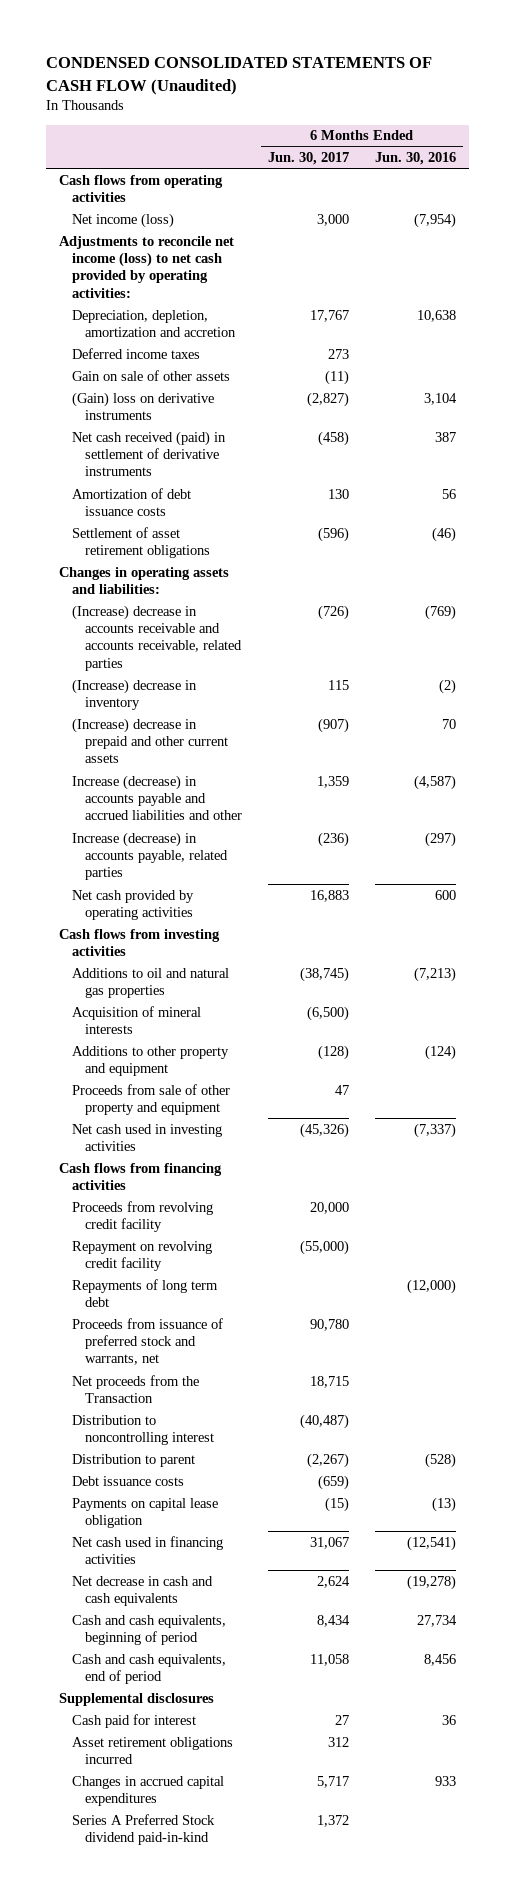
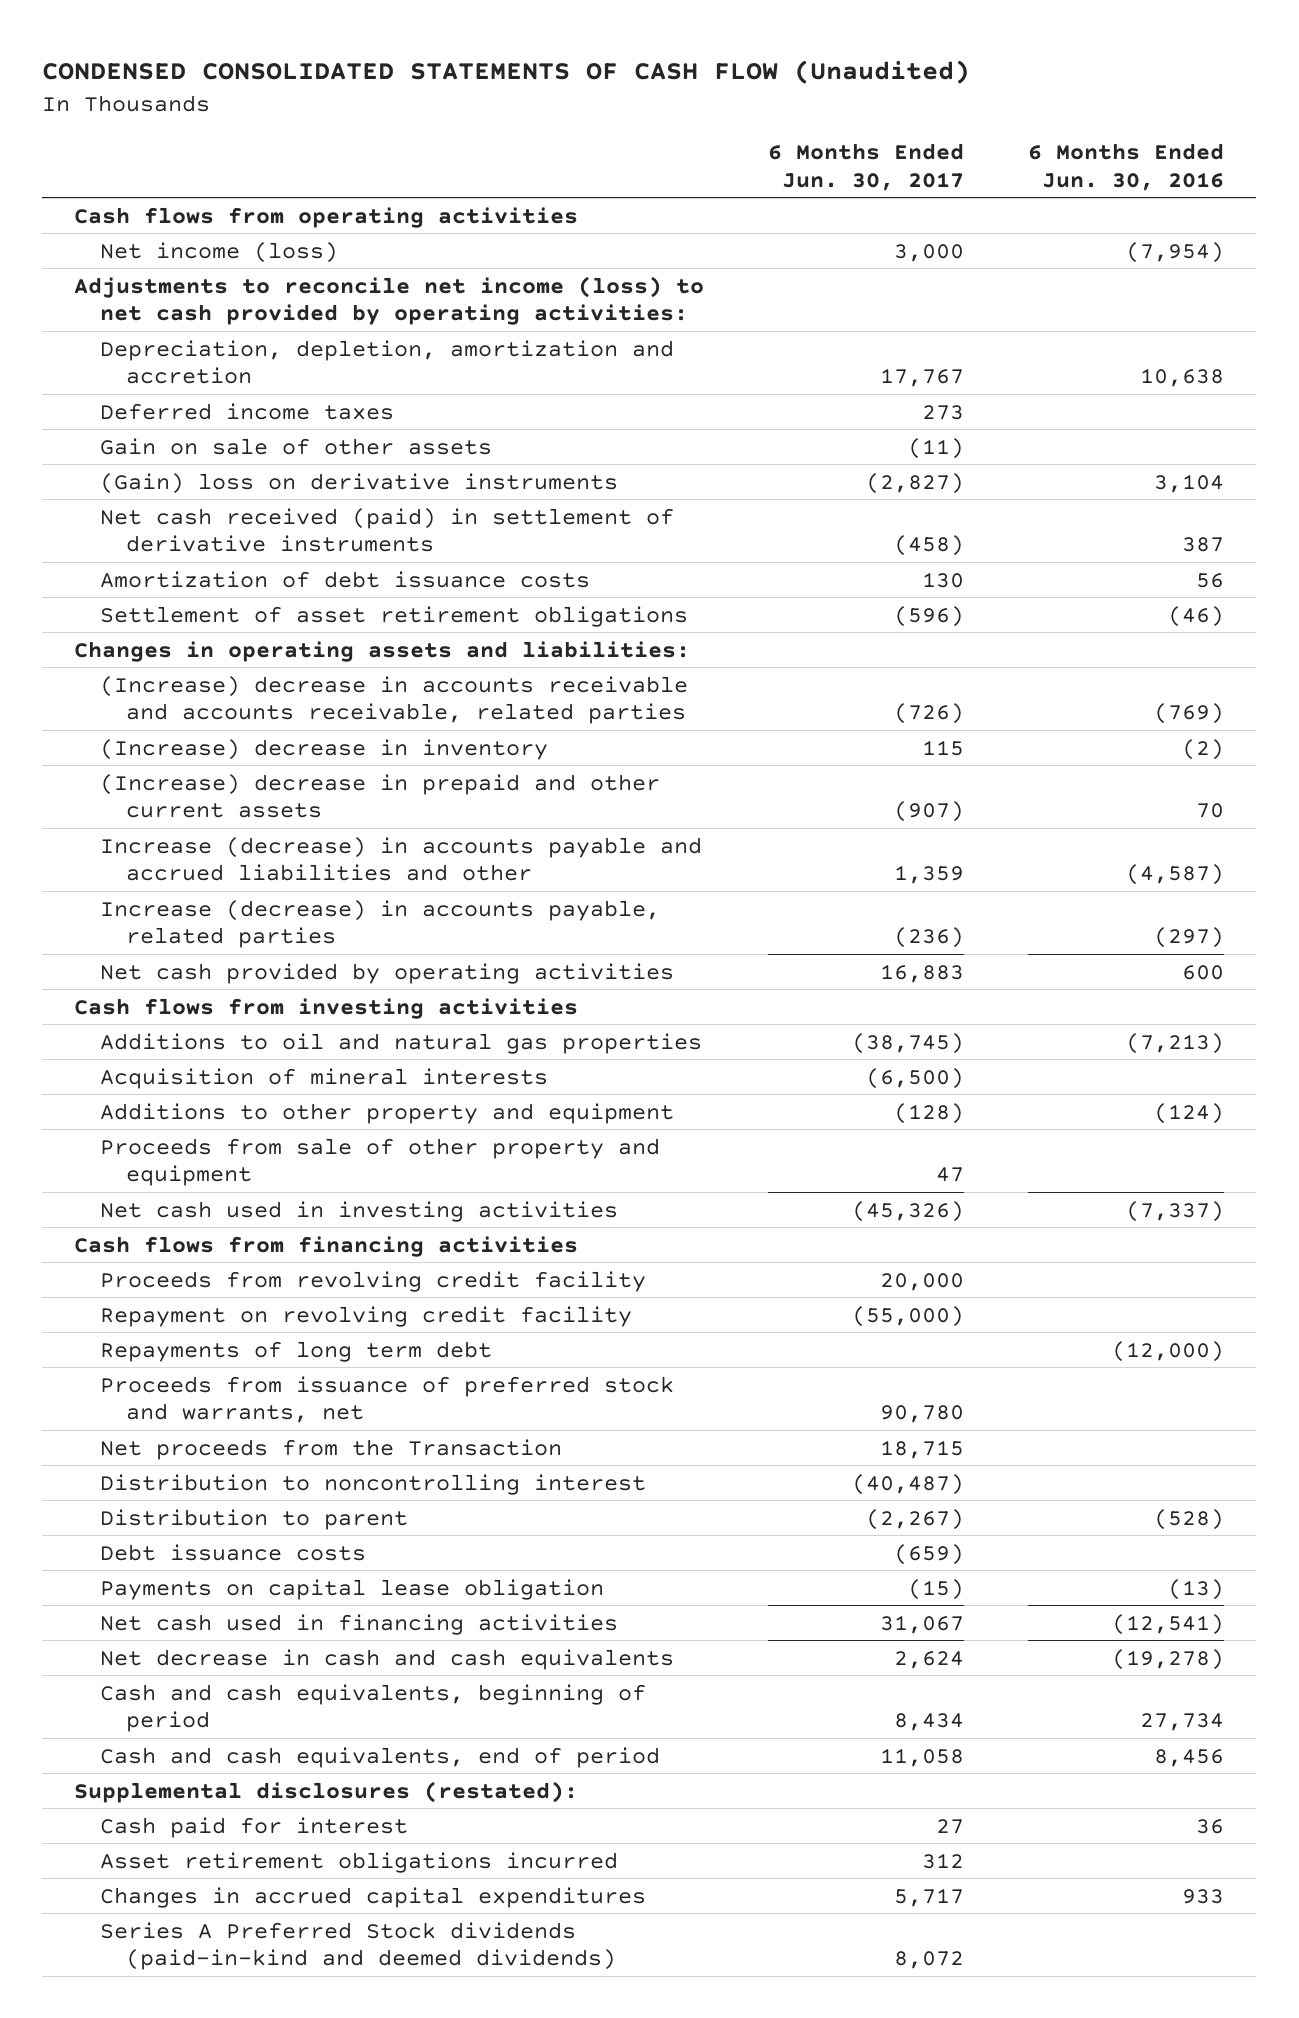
- Supplemental disclosures
+ Supplemental disclosures (restated):
- Series A Preferred Stock dividend paid-in-kind | 1,372 |
+ Series A Preferred Stock dividends (paid-in-kind and deemed dividends) | 8,072 |

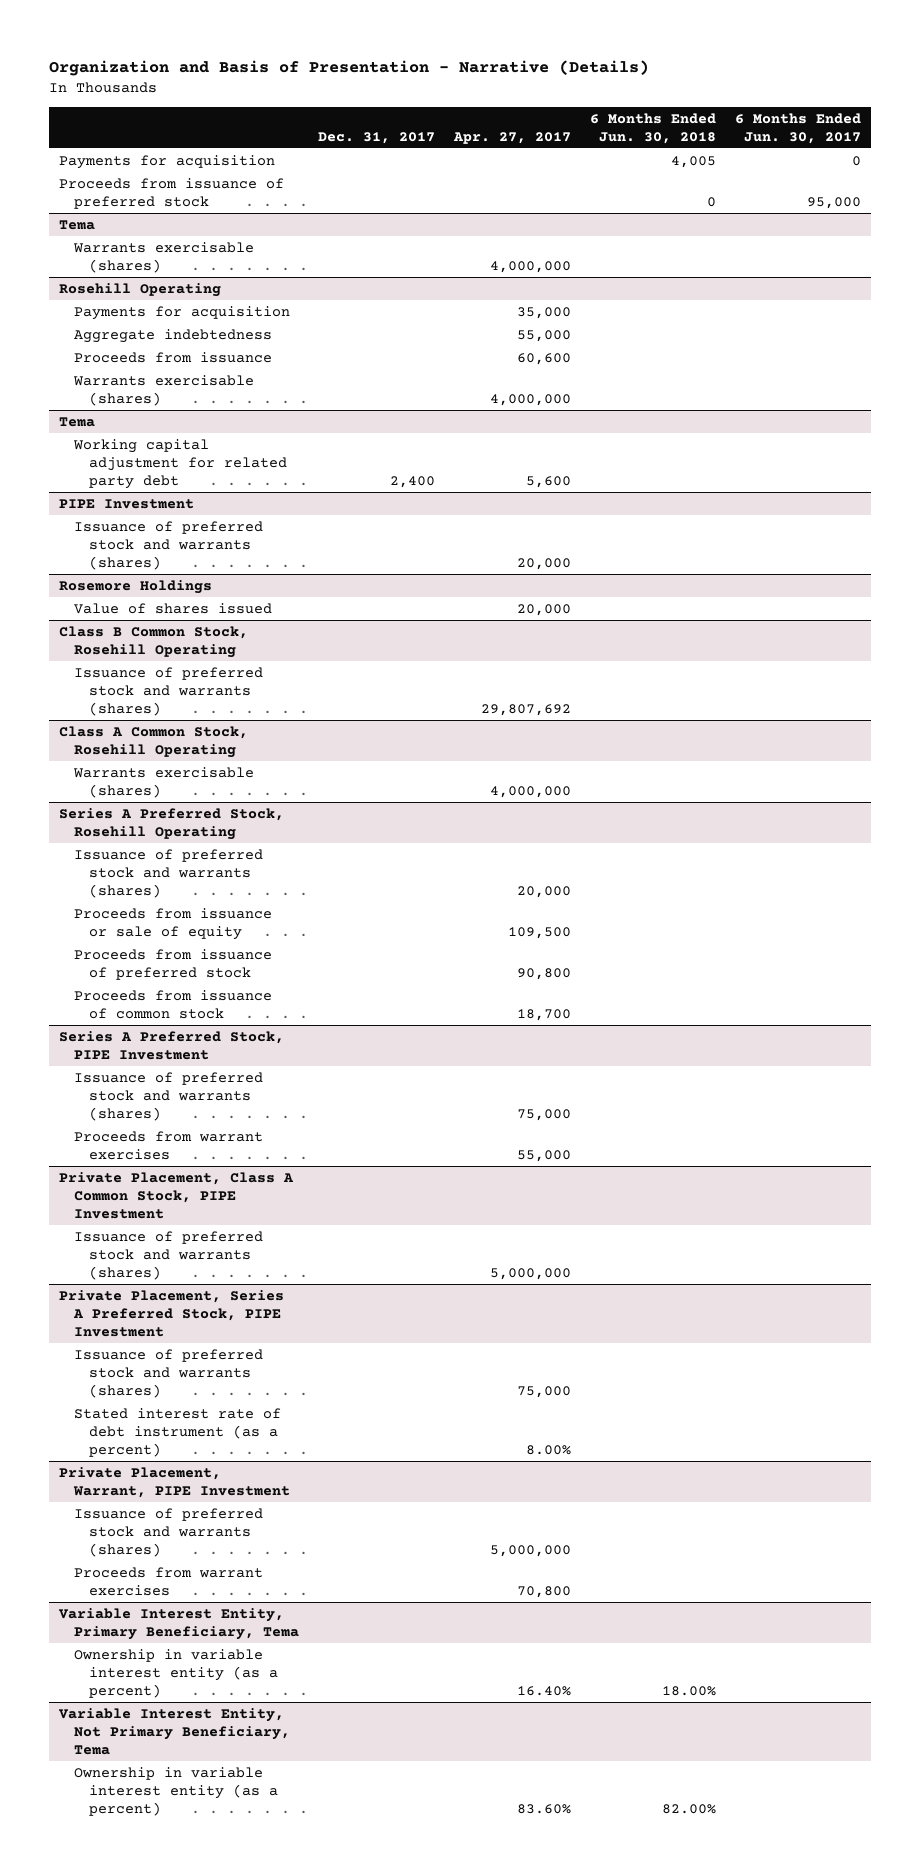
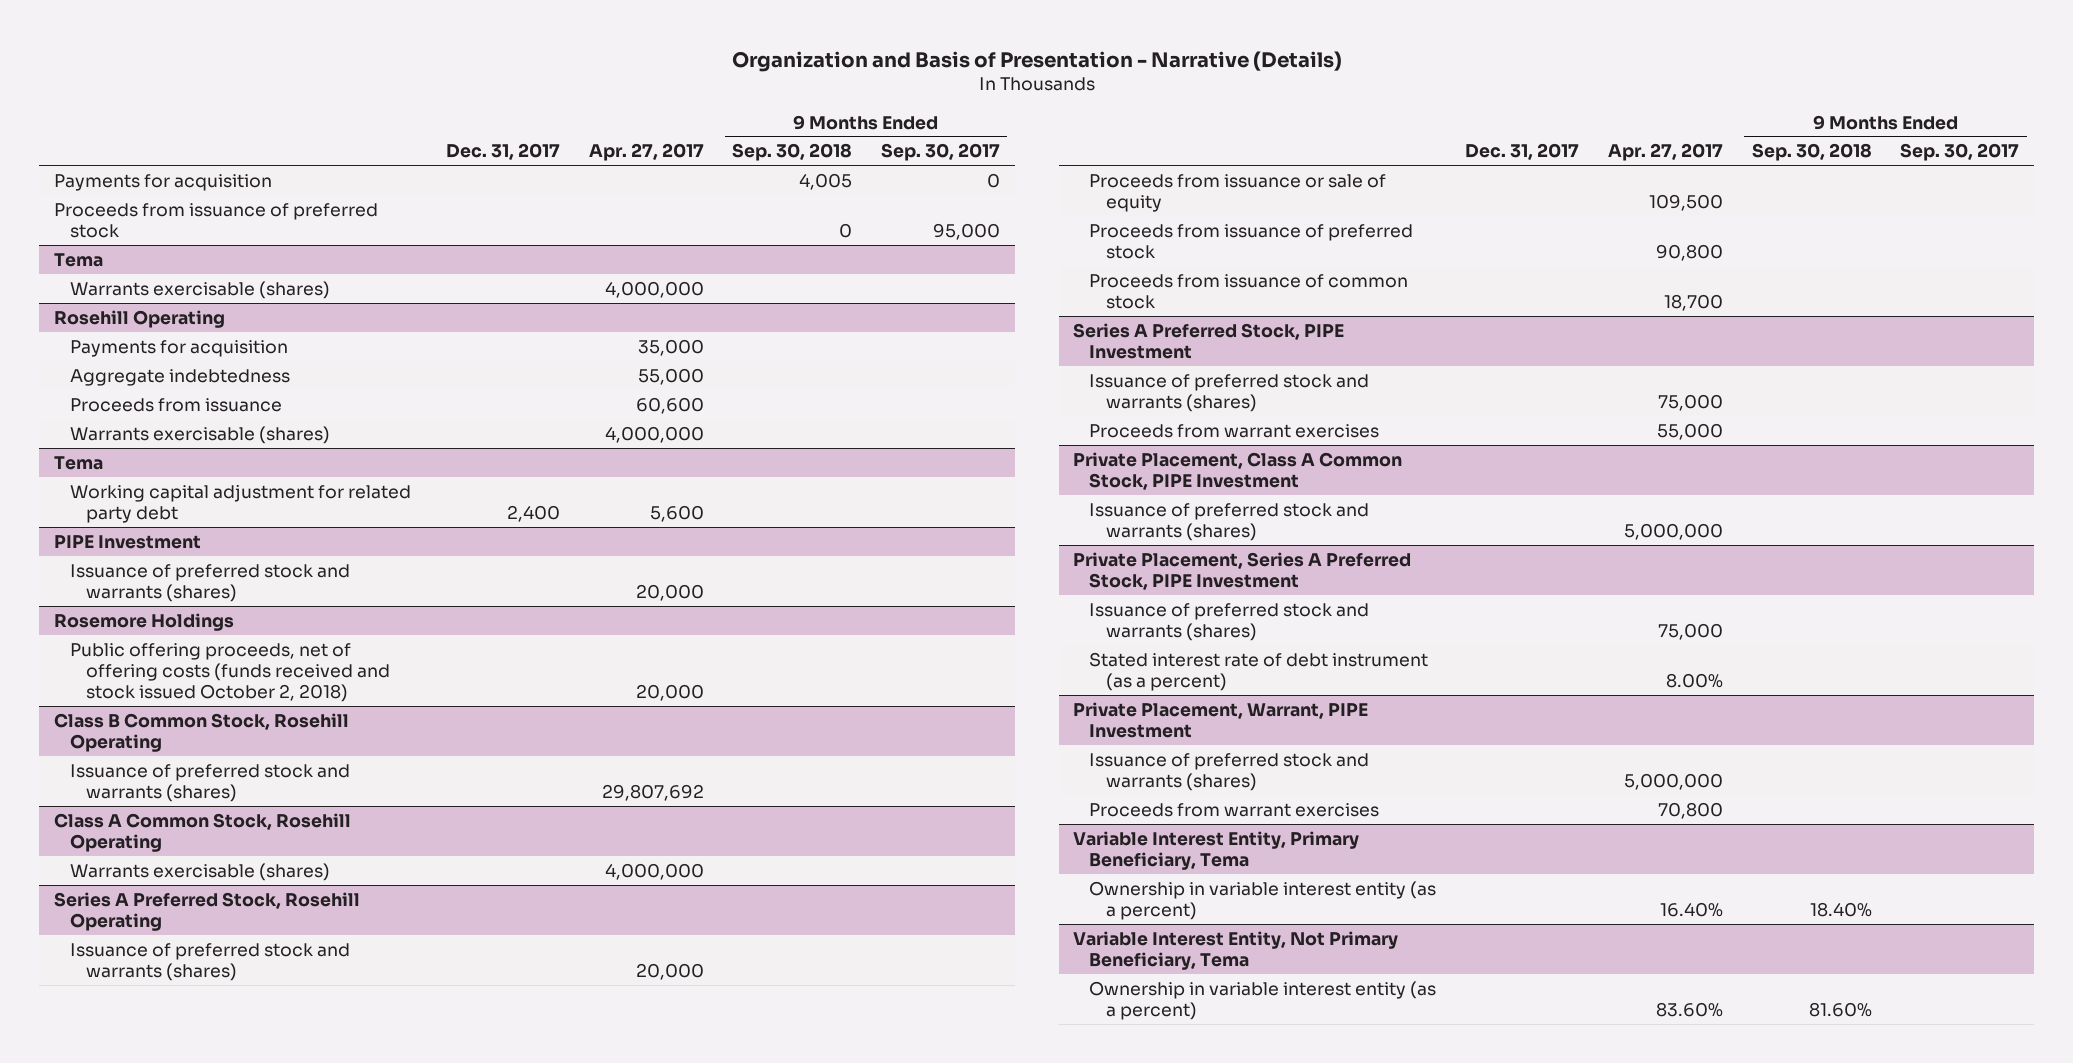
- | Dec. 31, 2017 | Apr. 27, 2017 | 6 Months Ended Jun. 30, 2018 | 6 Months Ended Jun. 30, 2017
+ | Dec. 31, 2017 | Apr. 27, 2017 | 9 Months Ended Sep. 30, 2018 | 9 Months Ended Sep. 30, 2017
@ Rosemore Holdings
- Value of shares issued | | 20,000 | |
+ Public offering proceeds, net of offering costs (funds received and stock issued October 2, 2018) | | 20,000 | |

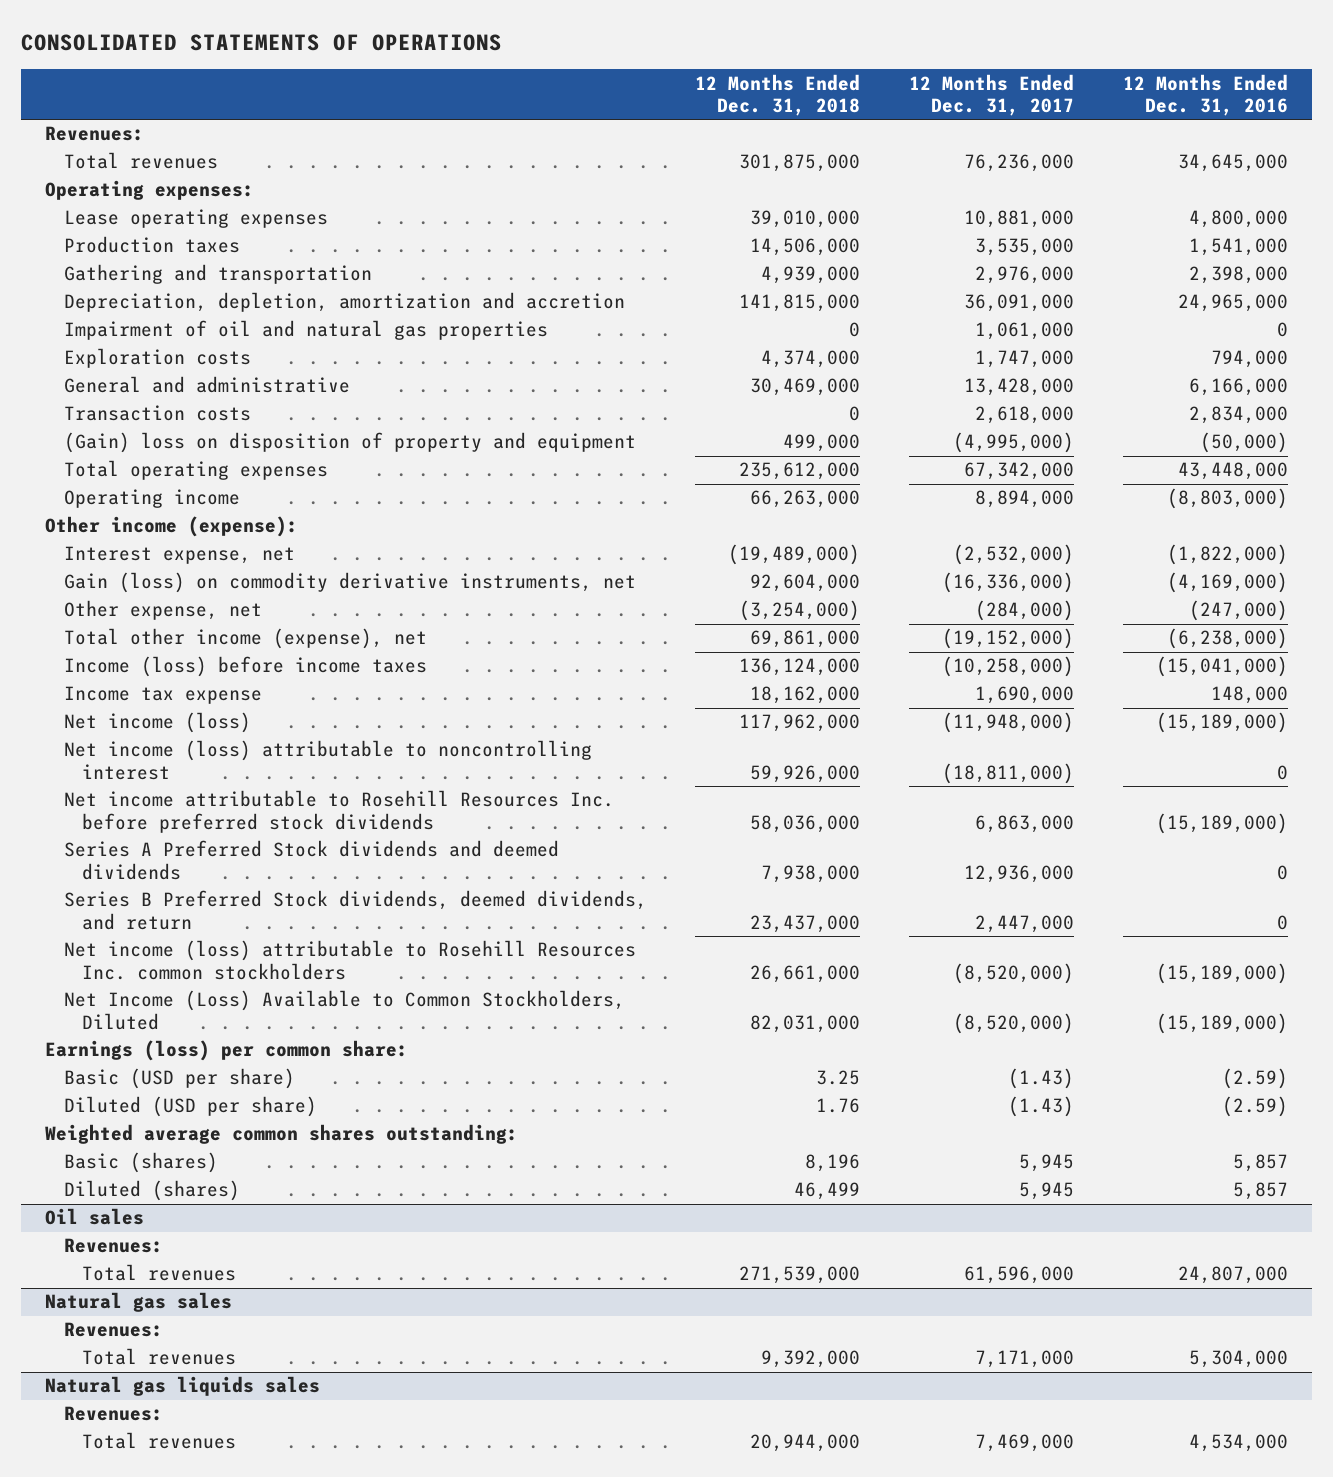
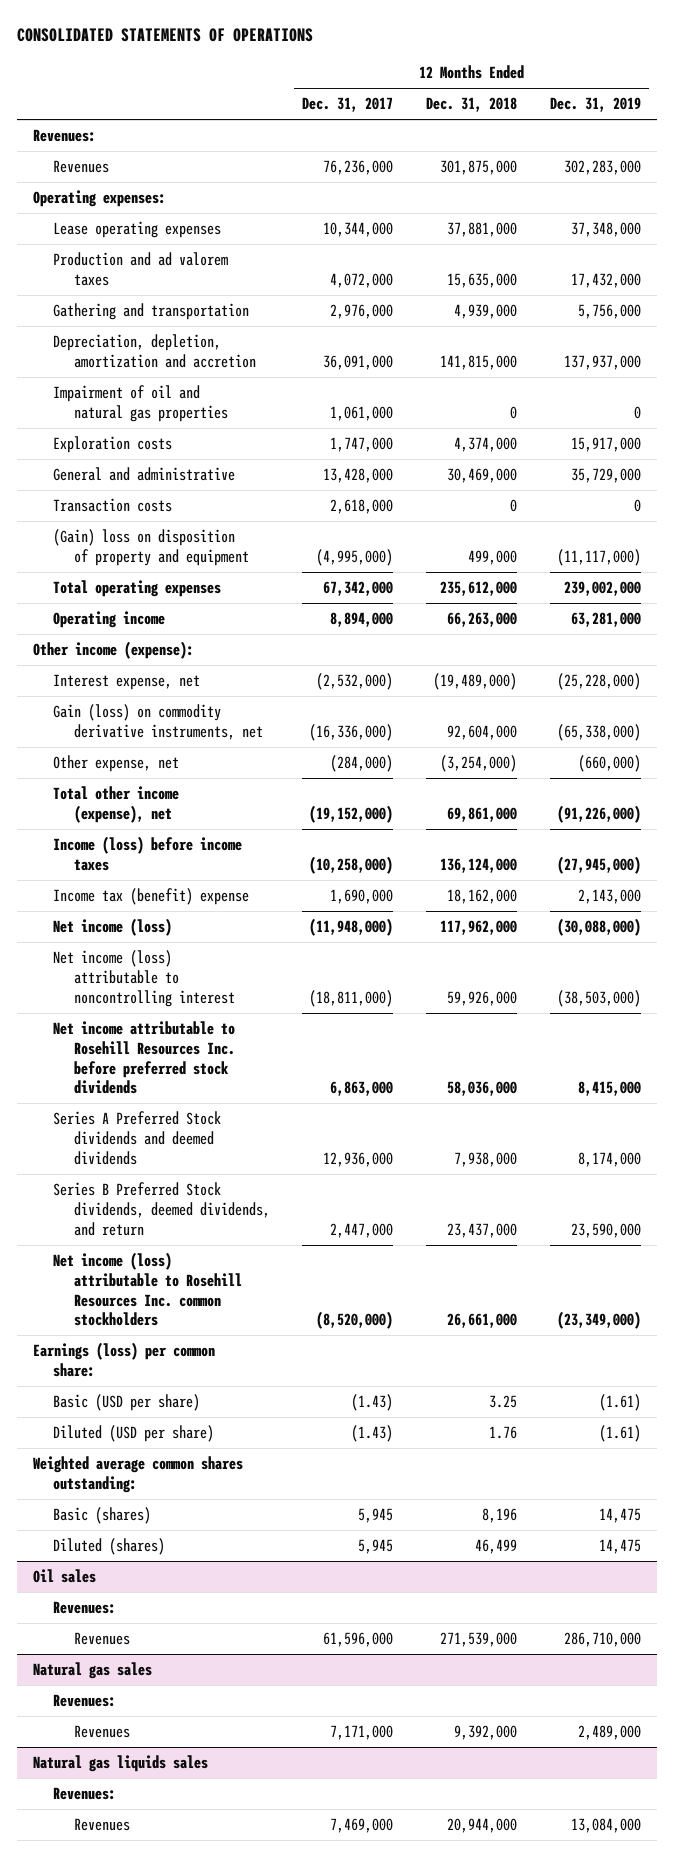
- | 12 Months Ended Dec. 31, 2018 | 12 Months Ended Dec. 31, 2017 | 12 Months Ended Dec. 31, 2016
+ | 12 Months Ended Dec. 31, 2017 | 12 Months Ended Dec. 31, 2018 | 12 Months Ended Dec. 31, 2019
- Total revenues | 301,875,000 | 76,236,000 | 34,645,000
+ Revenues | 76,236,000 | 301,875,000 | 302,283,000
- Lease operating expenses | 39,010,000 | 10,881,000 | 4,800,000
- Production taxes | 14,506,000 | 3,535,000 | 1,541,000
+ Lease operating expenses | 10,344,000 | 37,881,000 | 37,348,000
+ Production and ad valorem taxes | 4,072,000 | 15,635,000 | 17,432,000
- Income tax expense | 18,162,000 | 1,690,000 | 148,000
+ Income tax (benefit) expense | 1,690,000 | 18,162,000 | 2,143,000
- Net Income (Loss) Available to Common Stockholders, Diluted | 82,031,000 | (8,520,000) | (15,189,000)
@ Oil sales
- Total revenues | 271,539,000 | 61,596,000 | 24,807,000
+ Revenues | 61,596,000 | 271,539,000 | 286,710,000
@ Natural gas sales
- Total revenues | 9,392,000 | 7,171,000 | 5,304,000
+ Revenues | 7,171,000 | 9,392,000 | 2,489,000
@ Natural gas liquids sales
- Total revenues | 20,944,000 | 7,469,000 | 4,534,000
+ Revenues | 7,469,000 | 20,944,000 | 13,084,000

